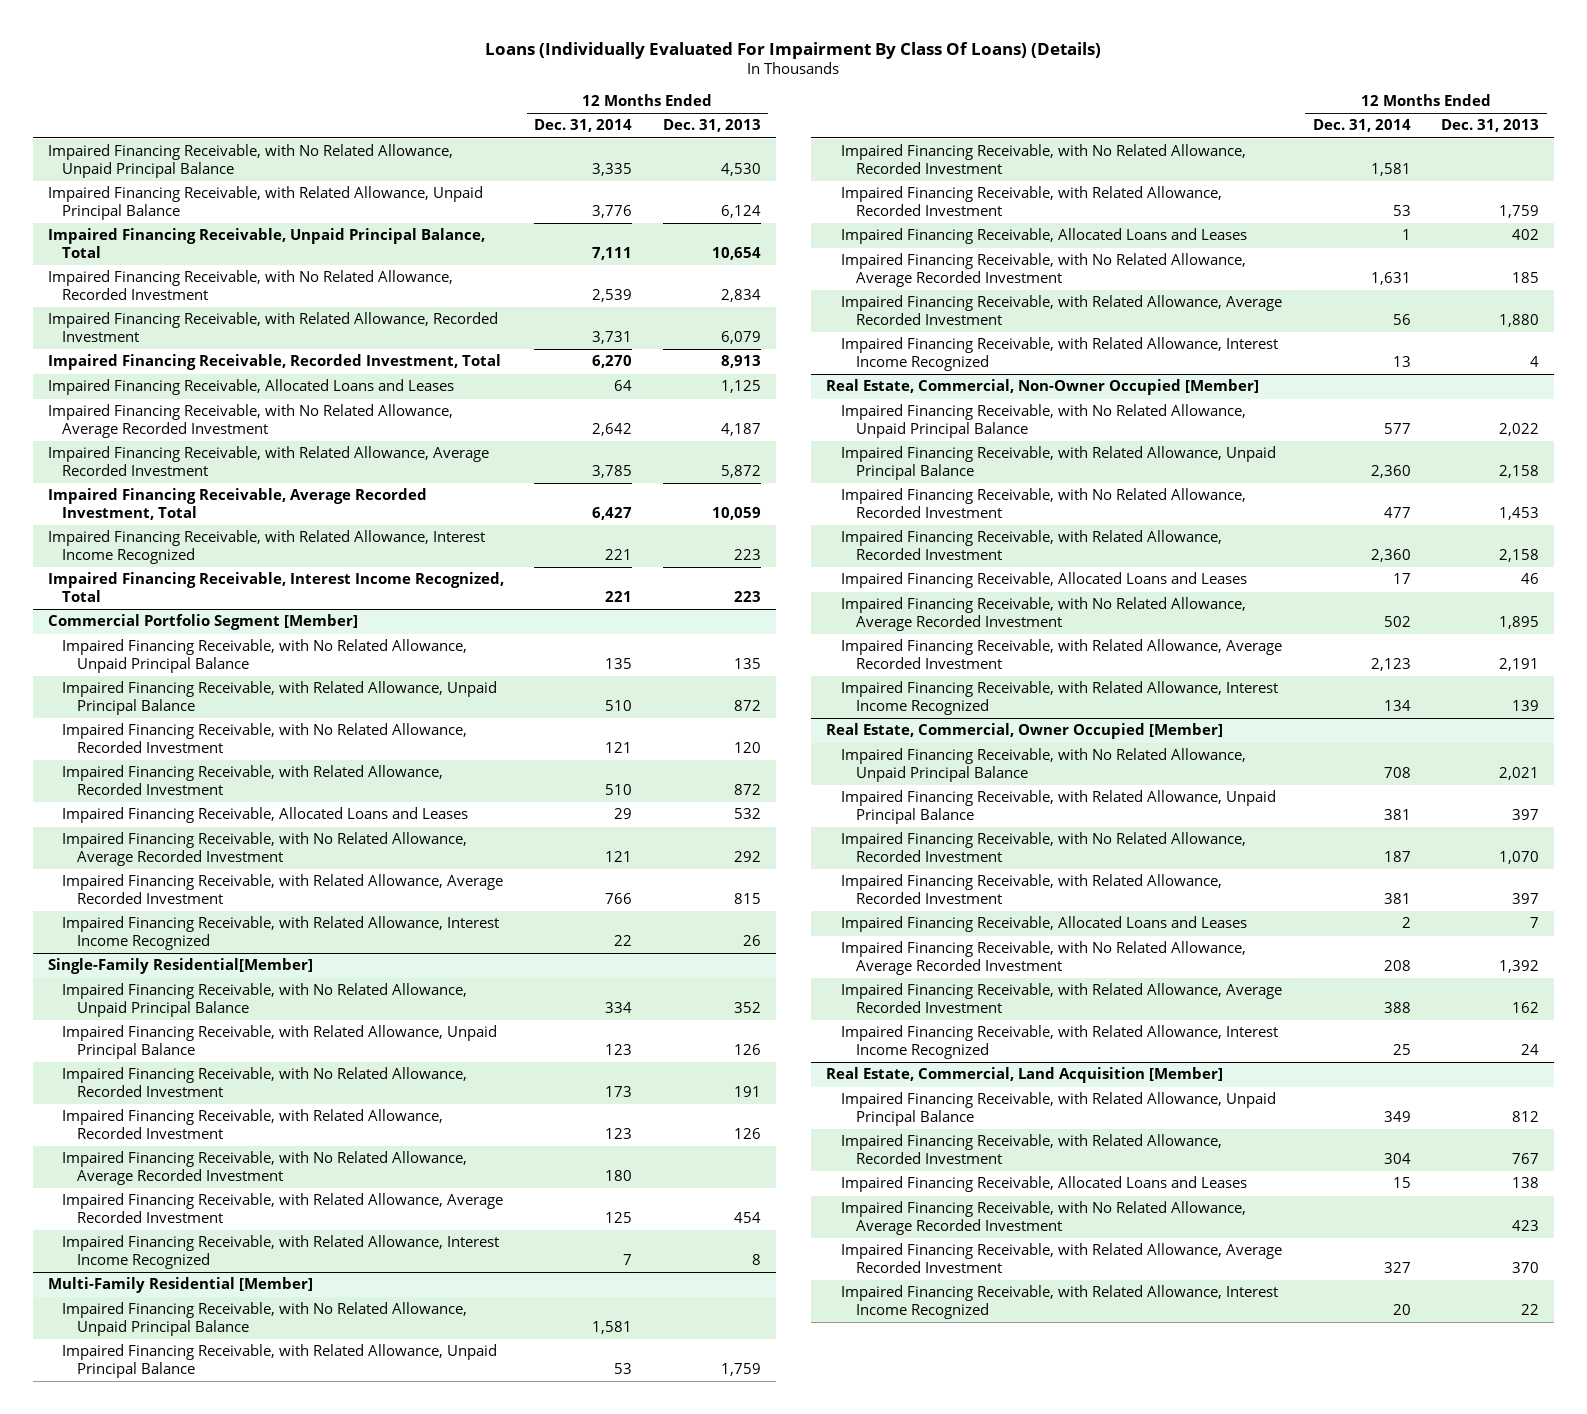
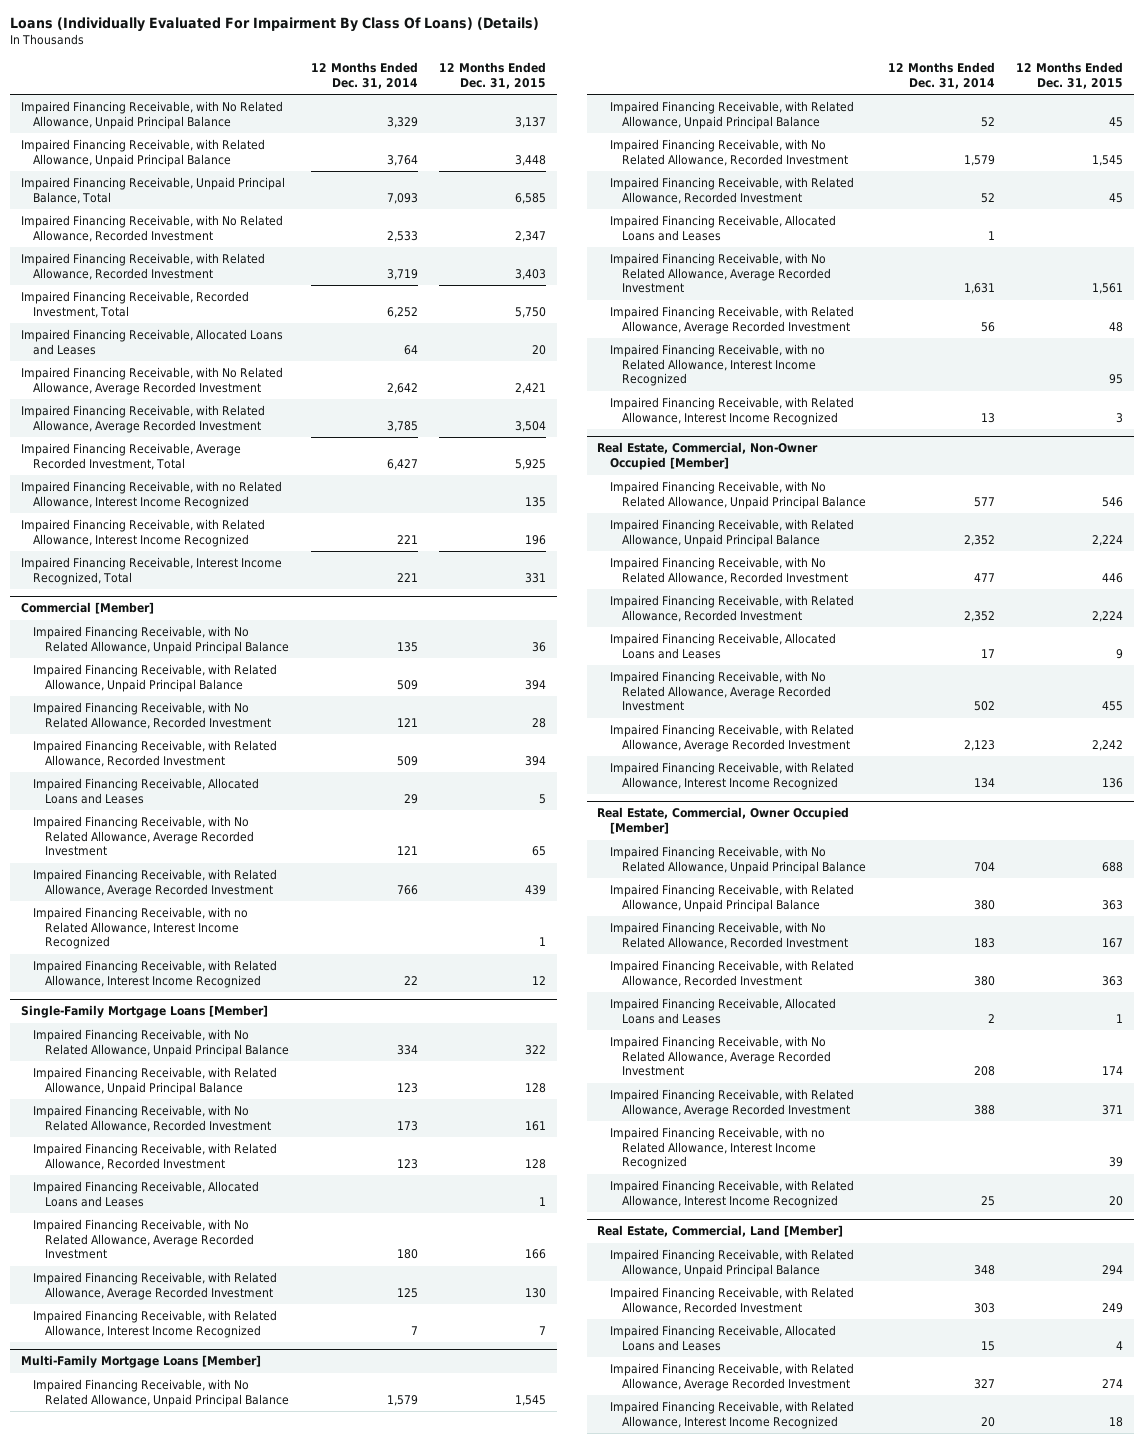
- | 12 Months Ended Dec. 31, 2014 | 12 Months Ended Dec. 31, 2013
+ | 12 Months Ended Dec. 31, 2014 | 12 Months Ended Dec. 31, 2015
- Impaired Financing Receivable, with No Related Allowance, Unpaid Principal Balance | 3,335 | 4,530
- Impaired Financing Receivable, with Related Allowance, Unpaid Principal Balance | 3,776 | 6,124
- Impaired Financing Receivable, Unpaid Principal Balance, Total | 7,111 | 10,654
- Impaired Financing Receivable, with No Related Allowance, Recorded Investment | 2,539 | 2,834
- Impaired Financing Receivable, with Related Allowance, Recorded Investment | 3,731 | 6,079
- Impaired Financing Receivable, Recorded Investment, Total | 6,270 | 8,913
+ Impaired Financing Receivable, with No Related Allowance, Unpaid Principal Balance | 3,329 | 3,137
+ Impaired Financing Receivable, with Related Allowance, Unpaid Principal Balance | 3,764 | 3,448
+ Impaired Financing Receivable, Unpaid Principal Balance, Total | 7,093 | 6,585
+ Impaired Financing Receivable, with No Related Allowance, Recorded Investment | 2,533 | 2,347
+ Impaired Financing Receivable, with Related Allowance, Recorded Investment | 3,719 | 3,403
+ Impaired Financing Receivable, Recorded Investment, Total | 6,252 | 5,750
+ Impaired Financing Receivable, with no Related Allowance, Interest Income Recognized | | 135
- Commercial Portfolio Segment [Member]
+ Commercial [Member]
- Impaired Financing Receivable, with Related Allowance, Unpaid Principal Balance | 510 | 872
+ Impaired Financing Receivable, with Related Allowance, Unpaid Principal Balance | 509 | 394
- Impaired Financing Receivable, with Related Allowance, Recorded Investment | 510 | 872
+ Impaired Financing Receivable, with Related Allowance, Recorded Investment | 509 | 394
+ Impaired Financing Receivable, with no Related Allowance, Interest Income Recognized | | 1
- Single-Family Residential[Member]
+ Single-Family Mortgage Loans [Member]
+ Impaired Financing Receivable, Allocated Loans and Leases | | 1
- Multi-Family Residential [Member]
- Impaired Financing Receivable, with No Related Allowance, Unpaid Principal Balance | 1,581 |
- Impaired Financing Receivable, with Related Allowance, Unpaid Principal Balance | 53 | 1,759
- Impaired Financing Receivable, with No Related Allowance, Recorded Investment | 1,581 |
- Impaired Financing Receivable, with Related Allowance, Recorded Investment | 53 | 1,759
+ Multi-Family Mortgage Loans [Member]
+ Impaired Financing Receivable, with No Related Allowance, Unpaid Principal Balance | 1,579 | 1,545
+ Impaired Financing Receivable, with Related Allowance, Unpaid Principal Balance | 52 | 45
+ Impaired Financing Receivable, with No Related Allowance, Recorded Investment | 1,579 | 1,545
+ Impaired Financing Receivable, with Related Allowance, Recorded Investment | 52 | 45
+ Impaired Financing Receivable, with no Related Allowance, Interest Income Recognized | | 95
@ Real Estate, Commercial, Non-Owner Occupied [Member]
- Impaired Financing Receivable, with Related Allowance, Unpaid Principal Balance | 2,360 | 2,158
+ Impaired Financing Receivable, with Related Allowance, Unpaid Principal Balance | 2,352 | 2,224
- Impaired Financing Receivable, with Related Allowance, Recorded Investment | 2,360 | 2,158
+ Impaired Financing Receivable, with Related Allowance, Recorded Investment | 2,352 | 2,224
@ Real Estate, Commercial, Owner Occupied [Member]
- Impaired Financing Receivable, with No Related Allowance, Unpaid Principal Balance | 708 | 2,021
- Impaired Financing Receivable, with Related Allowance, Unpaid Principal Balance | 381 | 397
- Impaired Financing Receivable, with No Related Allowance, Recorded Investment | 187 | 1,070
- Impaired Financing Receivable, with Related Allowance, Recorded Investment | 381 | 397
+ Impaired Financing Receivable, with No Related Allowance, Unpaid Principal Balance | 704 | 688
+ Impaired Financing Receivable, with Related Allowance, Unpaid Principal Balance | 380 | 363
+ Impaired Financing Receivable, with No Related Allowance, Recorded Investment | 183 | 167
+ Impaired Financing Receivable, with Related Allowance, Recorded Investment | 380 | 363
+ Impaired Financing Receivable, with no Related Allowance, Interest Income Recognized | | 39
- Real Estate, Commercial, Land Acquisition [Member]
- Impaired Financing Receivable, with Related Allowance, Unpaid Principal Balance | 349 | 812
- Impaired Financing Receivable, with Related Allowance, Recorded Investment | 304 | 767
+ Real Estate, Commercial, Land [Member]
+ Impaired Financing Receivable, with Related Allowance, Unpaid Principal Balance | 348 | 294
+ Impaired Financing Receivable, with Related Allowance, Recorded Investment | 303 | 249
- Impaired Financing Receivable, with No Related Allowance, Average Recorded Investment | | 423

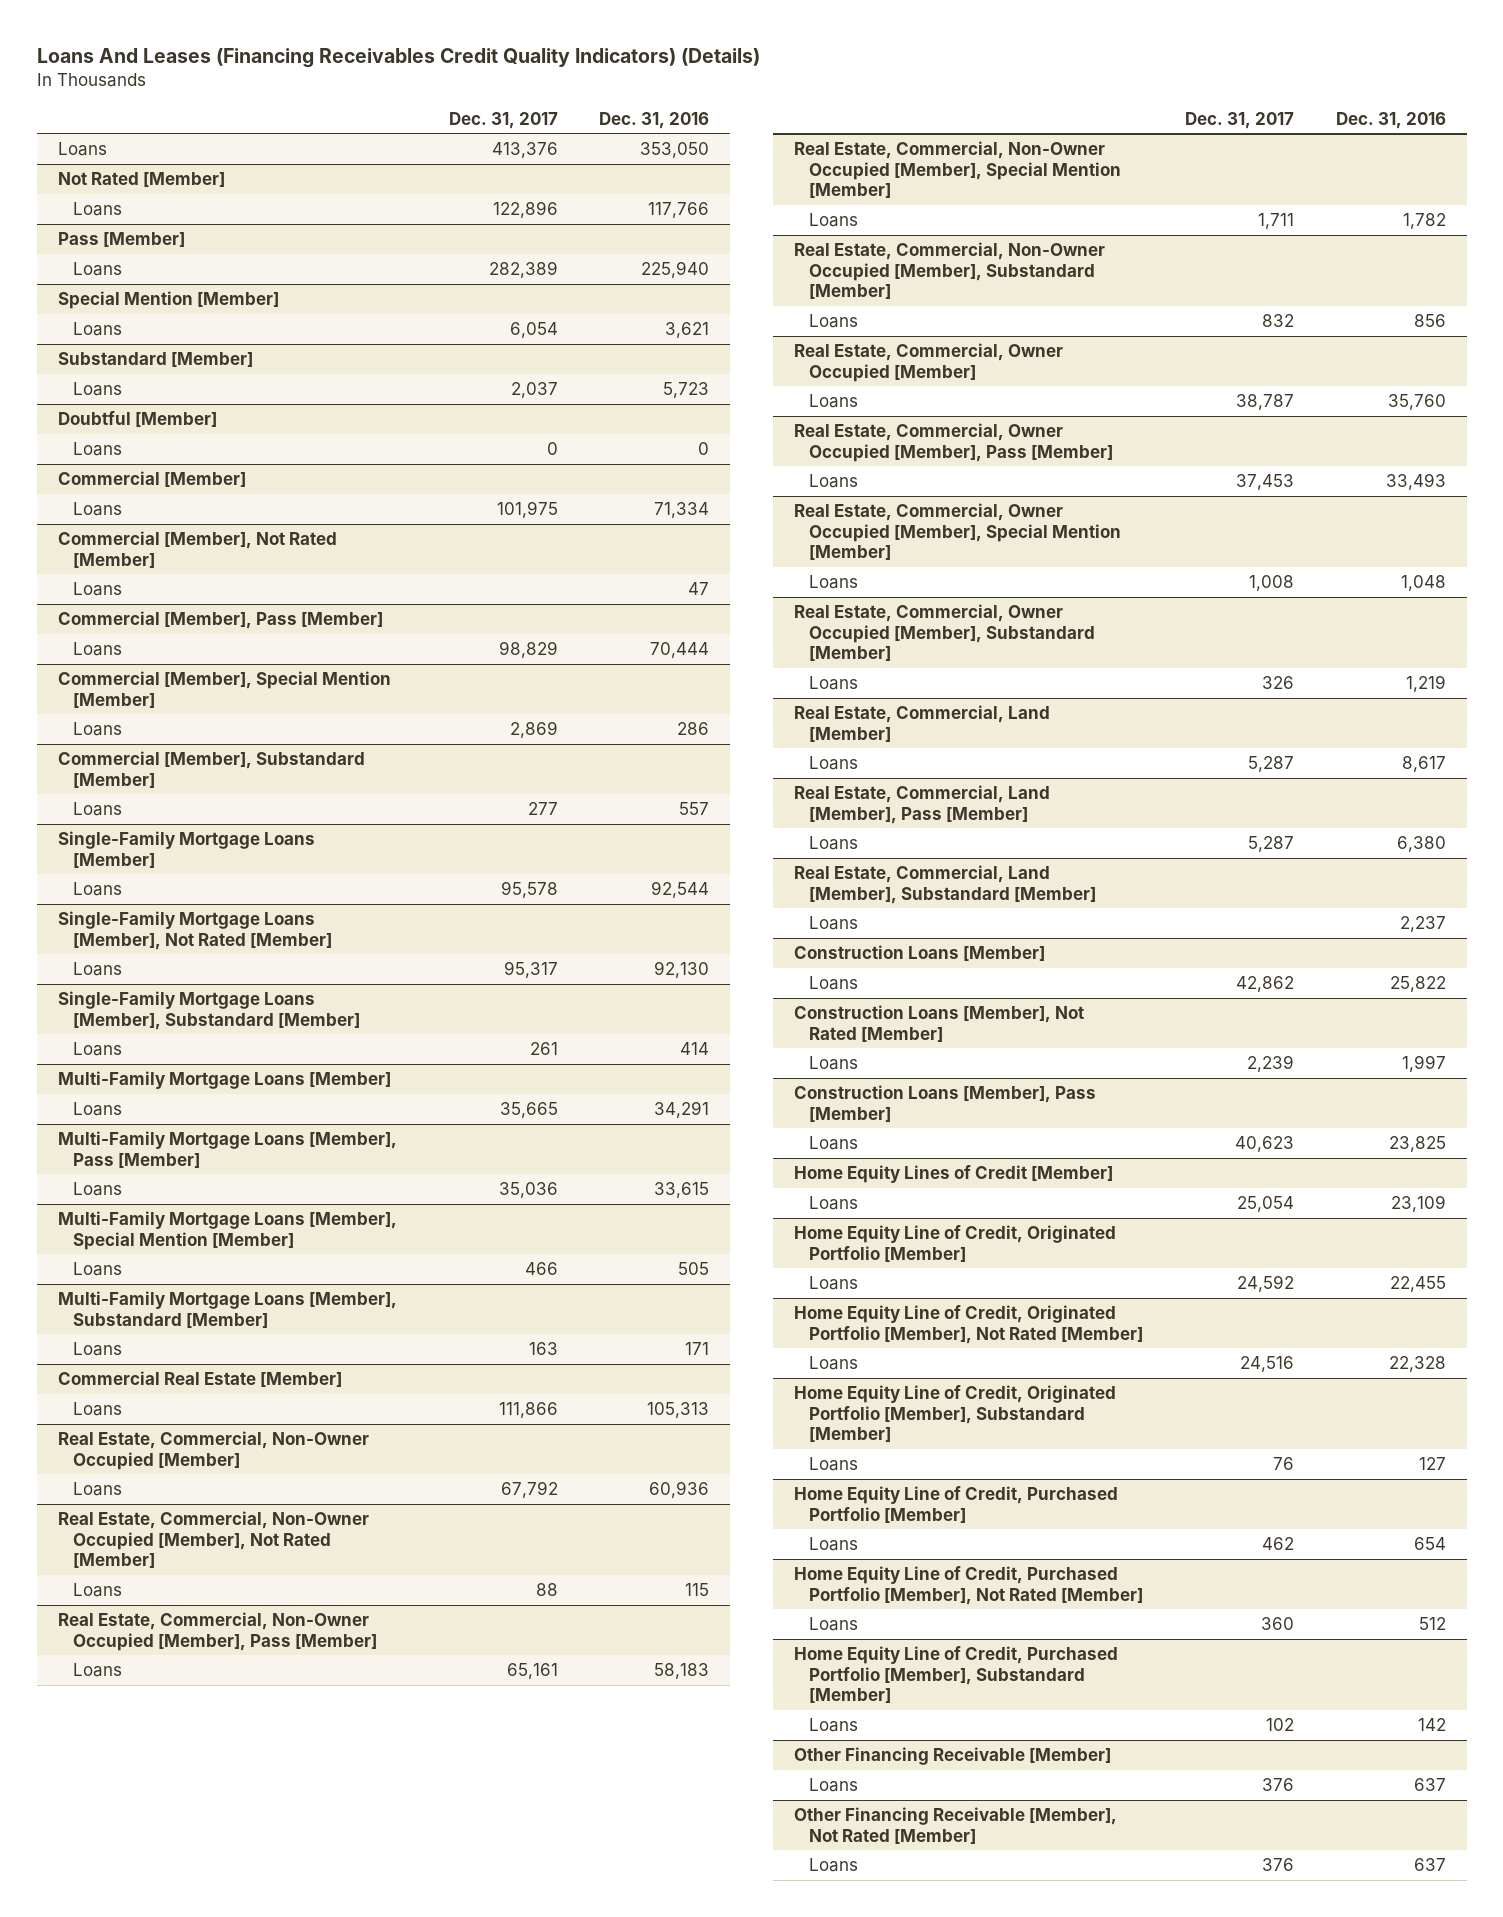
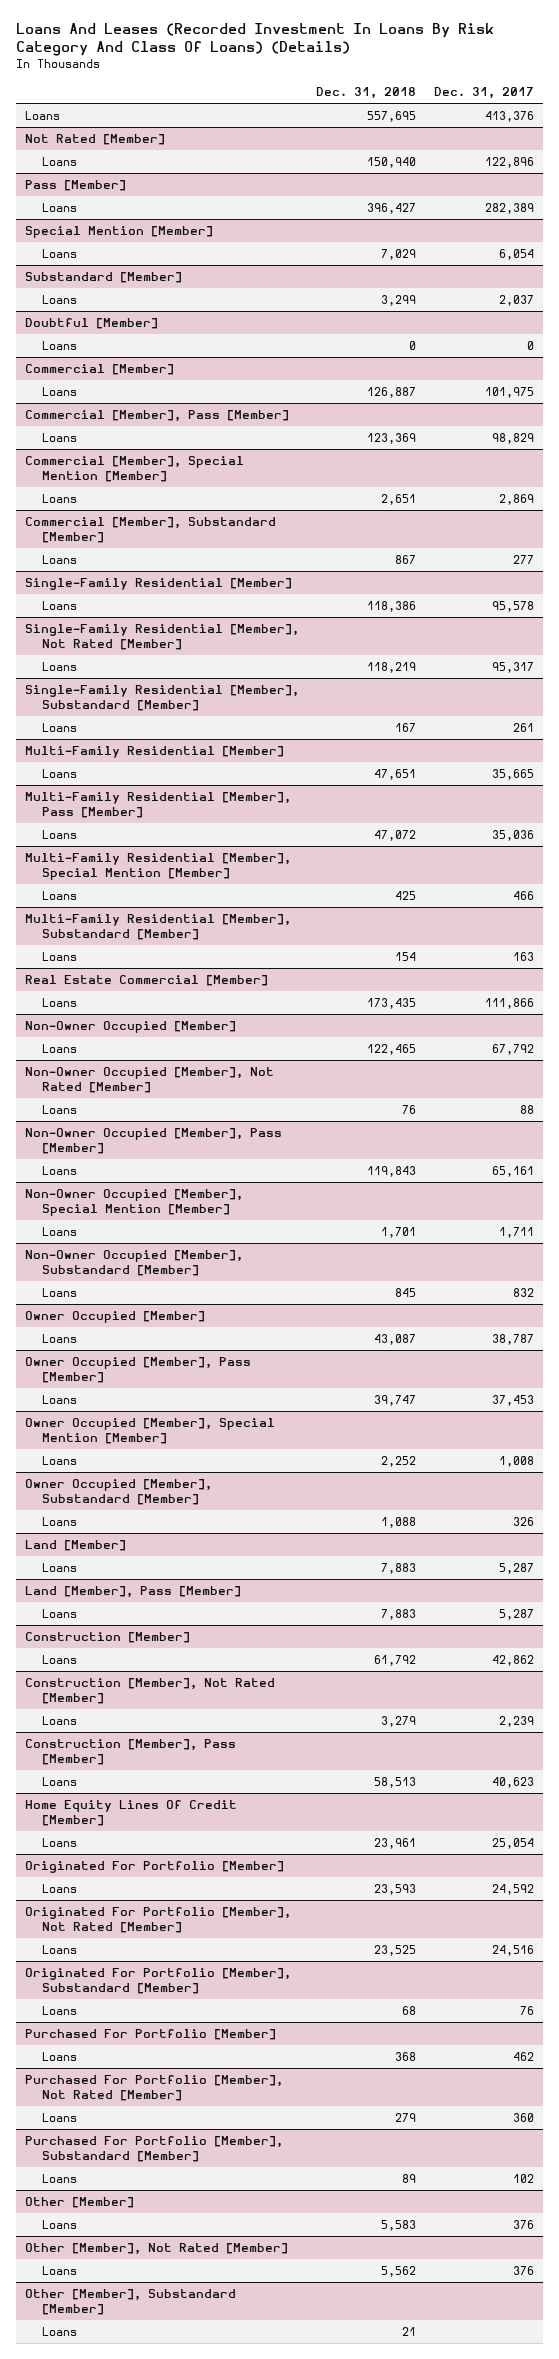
- Loans And Leases (Financing Receivables Credit Quality Indicators) (Details)
+ Loans And Leases (Recorded Investment In Loans By Risk Category And Class Of Loans) (Details)
- | Dec. 31, 2017 | Dec. 31, 2016
+ | Dec. 31, 2018 | Dec. 31, 2017
- Commercial [Member], Not Rated [Member]
- Loans | | 47
- Single-Family Mortgage Loans [Member]
+ Single-Family Residential [Member]
- Single-Family Mortgage Loans [Member], Not Rated [Member]
+ Single-Family Residential [Member], Not Rated [Member]
- Single-Family Mortgage Loans [Member], Substandard [Member]
+ Single-Family Residential [Member], Substandard [Member]
- Multi-Family Mortgage Loans [Member]
+ Multi-Family Residential [Member]
- Multi-Family Mortgage Loans [Member], Pass [Member]
+ Multi-Family Residential [Member], Pass [Member]
- Multi-Family Mortgage Loans [Member], Special Mention [Member]
+ Multi-Family Residential [Member], Special Mention [Member]
- Multi-Family Mortgage Loans [Member], Substandard [Member]
+ Multi-Family Residential [Member], Substandard [Member]
- Commercial Real Estate [Member]
+ Real Estate Commercial [Member]
- Real Estate, Commercial, Non-Owner Occupied [Member]
+ Non-Owner Occupied [Member]
- Real Estate, Commercial, Non-Owner Occupied [Member], Not Rated [Member]
+ Non-Owner Occupied [Member], Not Rated [Member]
- Real Estate, Commercial, Non-Owner Occupied [Member], Pass [Member]
+ Non-Owner Occupied [Member], Pass [Member]
- Real Estate, Commercial, Non-Owner Occupied [Member], Special Mention [Member]
+ Non-Owner Occupied [Member], Special Mention [Member]
- Real Estate, Commercial, Non-Owner Occupied [Member], Substandard [Member]
+ Non-Owner Occupied [Member], Substandard [Member]
- Real Estate, Commercial, Owner Occupied [Member]
+ Owner Occupied [Member]
- Real Estate, Commercial, Owner Occupied [Member], Pass [Member]
+ Owner Occupied [Member], Pass [Member]
- Real Estate, Commercial, Owner Occupied [Member], Special Mention [Member]
+ Owner Occupied [Member], Special Mention [Member]
- Real Estate, Commercial, Owner Occupied [Member], Substandard [Member]
+ Owner Occupied [Member], Substandard [Member]
- Real Estate, Commercial, Land [Member]
+ Land [Member]
- Real Estate, Commercial, Land [Member], Pass [Member]
+ Land [Member], Pass [Member]
- Real Estate, Commercial, Land [Member], Substandard [Member]
- Loans | | 2,237
- Construction Loans [Member]
+ Construction [Member]
- Construction Loans [Member], Not Rated [Member]
+ Construction [Member], Not Rated [Member]
- Construction Loans [Member], Pass [Member]
+ Construction [Member], Pass [Member]
- Home Equity Lines of Credit [Member]
+ Home Equity Lines Of Credit [Member]
- Home Equity Line of Credit, Originated Portfolio [Member]
+ Originated For Portfolio [Member]
- Home Equity Line of Credit, Originated Portfolio [Member], Not Rated [Member]
+ Originated For Portfolio [Member], Not Rated [Member]
- Home Equity Line of Credit, Originated Portfolio [Member], Substandard [Member]
+ Originated For Portfolio [Member], Substandard [Member]
- Home Equity Line of Credit, Purchased Portfolio [Member]
+ Purchased For Portfolio [Member]
- Home Equity Line of Credit, Purchased Portfolio [Member], Not Rated [Member]
+ Purchased For Portfolio [Member], Not Rated [Member]
- Home Equity Line of Credit, Purchased Portfolio [Member], Substandard [Member]
+ Purchased For Portfolio [Member], Substandard [Member]
- Other Financing Receivable [Member]
+ Other [Member]
- Other Financing Receivable [Member], Not Rated [Member]
+ Other [Member], Not Rated [Member]
+ Other [Member], Substandard [Member]
+ Loans | 21 |

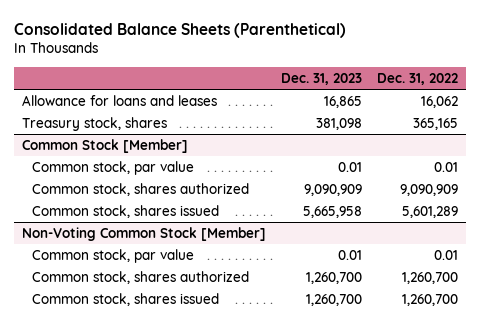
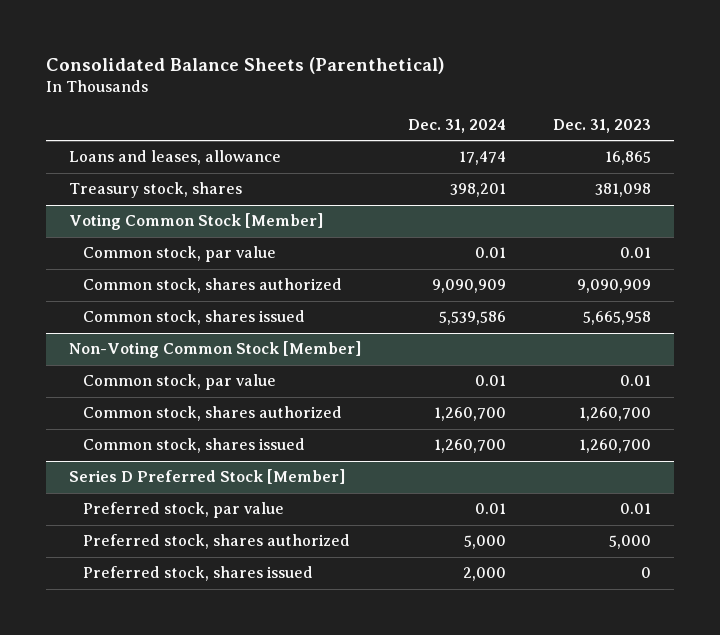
- | Dec. 31, 2023 | Dec. 31, 2022
+ | Dec. 31, 2024 | Dec. 31, 2023
- Allowance for loans and leases | 16,865 | 16,062
+ Loans and leases, allowance | 17,474 | 16,865
- Common Stock [Member]
+ Voting Common Stock [Member]
+ Series D Preferred Stock [Member]
+ Preferred stock, par value | 0.01 | 0.01
+ Preferred stock, shares authorized | 5,000 | 5,000
+ Preferred stock, shares issued | 2,000 | 0

